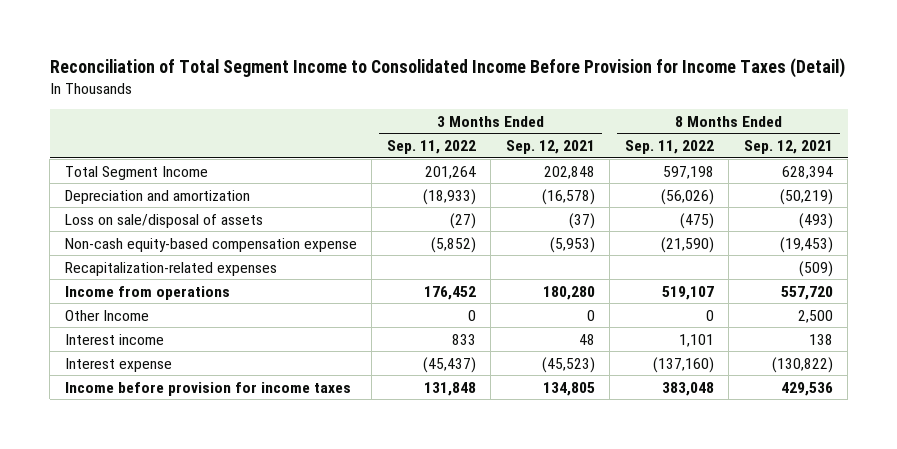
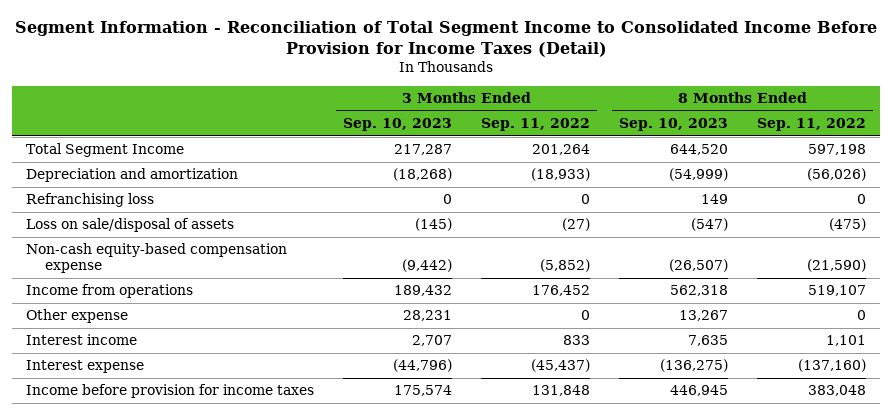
- Reconciliation of Total Segment Income to Consolidated Income Before Provision for Income Taxes (Detail)
+ Segment Information - Reconciliation of Total Segment Income to Consolidated Income Before Provision for Income Taxes (Detail)
- | 3 Months Ended Sep. 11, 2022 | 3 Months Ended Sep. 12, 2021 | 8 Months Ended Sep. 11, 2022 | 8 Months Ended Sep. 12, 2021
+ | 3 Months Ended Sep. 10, 2023 | 3 Months Ended Sep. 11, 2022 | 8 Months Ended Sep. 10, 2023 | 8 Months Ended Sep. 11, 2022
+ Refranchising loss | 0 | 0 | 149 | 0
- Recapitalization-related expenses | | | | (509)
- Other Income | 0 | 0 | 0 | 2,500
+ Other expense | 28,231 | 0 | 13,267 | 0

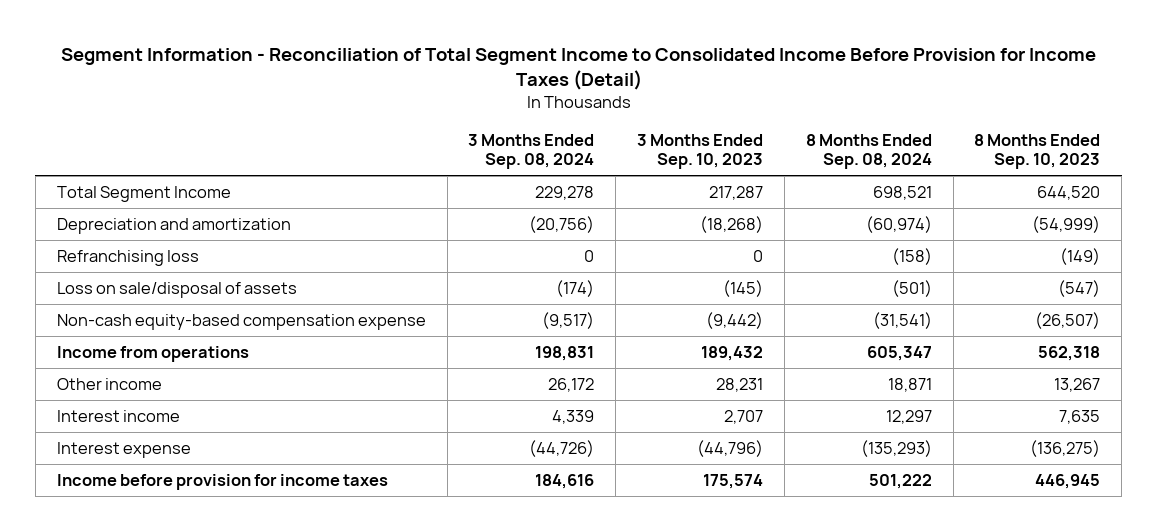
- | 3 Months Ended Sep. 10, 2023 | 3 Months Ended Sep. 11, 2022 | 8 Months Ended Sep. 10, 2023 | 8 Months Ended Sep. 11, 2022
+ | 3 Months Ended Sep. 08, 2024 | 3 Months Ended Sep. 10, 2023 | 8 Months Ended Sep. 08, 2024 | 8 Months Ended Sep. 10, 2023
- Refranchising loss | 0 | 0 | 149 | 0
+ Refranchising loss | 0 | 0 | (158) | (149)
- Other expense | 28,231 | 0 | 13,267 | 0
+ Other income | 26,172 | 28,231 | 18,871 | 13,267

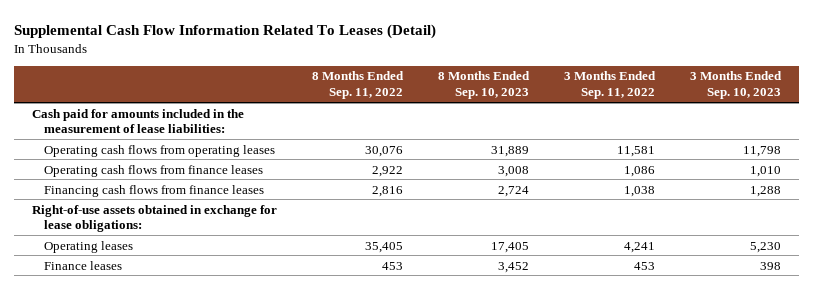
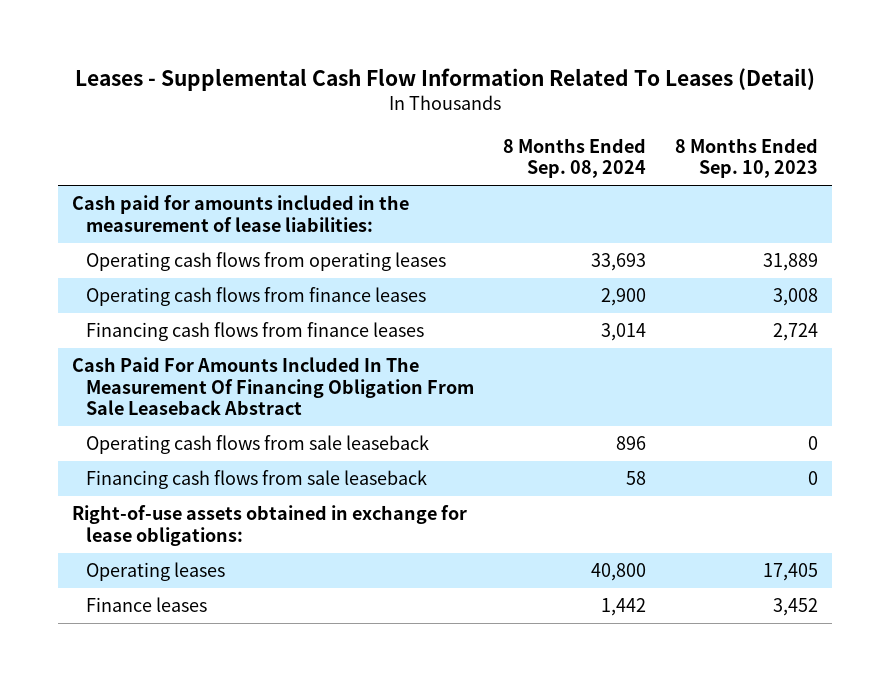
- Supplemental Cash Flow Information Related To Leases (Detail)
+ Leases - Supplemental Cash Flow Information Related To Leases (Detail)
- | 8 Months Ended Sep. 11, 2022 | 8 Months Ended Sep. 10, 2023 | 3 Months Ended Sep. 11, 2022 | 3 Months Ended Sep. 10, 2023
+ | 8 Months Ended Sep. 08, 2024 | 8 Months Ended Sep. 10, 2023
+ Cash Paid For Amounts Included In The Measurement Of Financing Obligation From Sale Leaseback Abstract
+ Operating cash flows from sale leaseback | 896 | 0
+ Financing cash flows from sale leaseback | 58 | 0

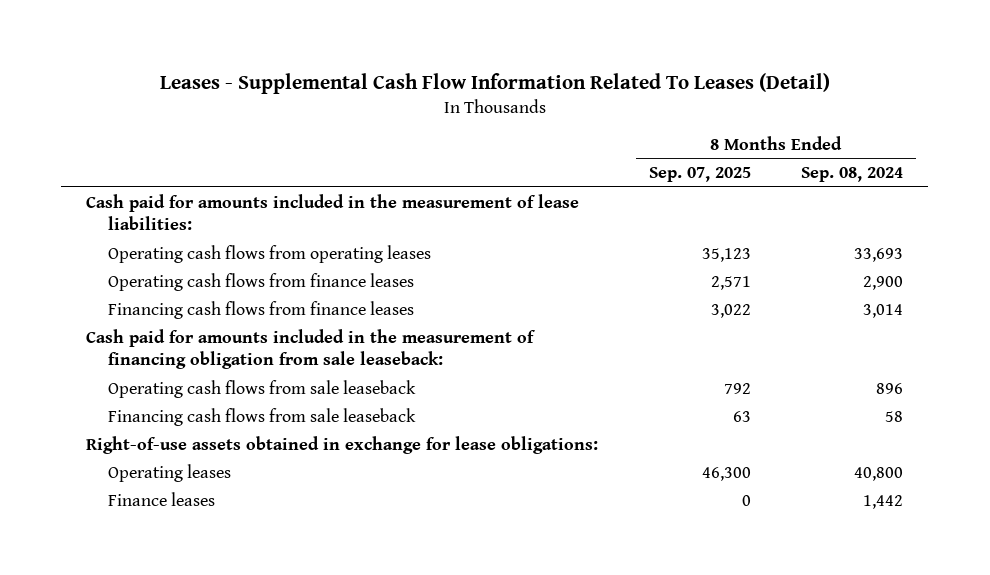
- | 8 Months Ended Sep. 08, 2024 | 8 Months Ended Sep. 10, 2023
+ | 8 Months Ended Sep. 07, 2025 | 8 Months Ended Sep. 08, 2024
- Cash Paid For Amounts Included In The Measurement Of Financing Obligation From Sale Leaseback Abstract
+ Cash paid for amounts included in the measurement of financing obligation from sale leaseback:

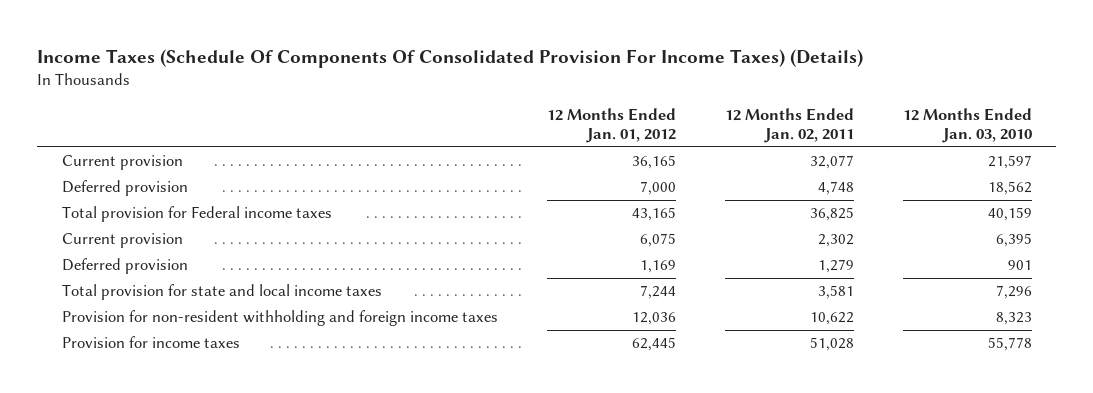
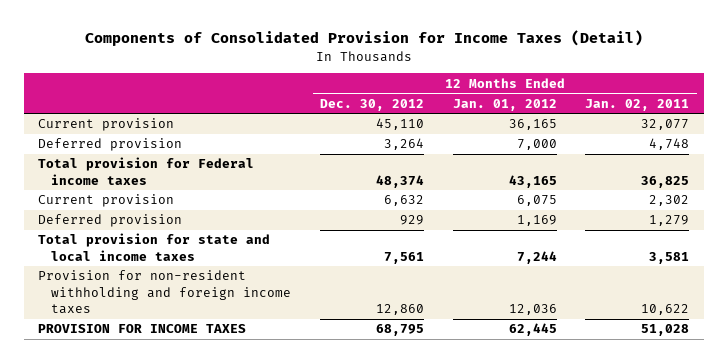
- Income Taxes (Schedule Of Components Of Consolidated Provision For Income Taxes) (Details)
+ Components of Consolidated Provision for Income Taxes (Detail)
- | 12 Months Ended Jan. 01, 2012 | 12 Months Ended Jan. 02, 2011 | 12 Months Ended Jan. 03, 2010
+ | 12 Months Ended Dec. 30, 2012 | 12 Months Ended Jan. 01, 2012 | 12 Months Ended Jan. 02, 2011
- Provision for income taxes | 62,445 | 51,028 | 55,778
+ PROVISION FOR INCOME TAXES | 68,795 | 62,445 | 51,028

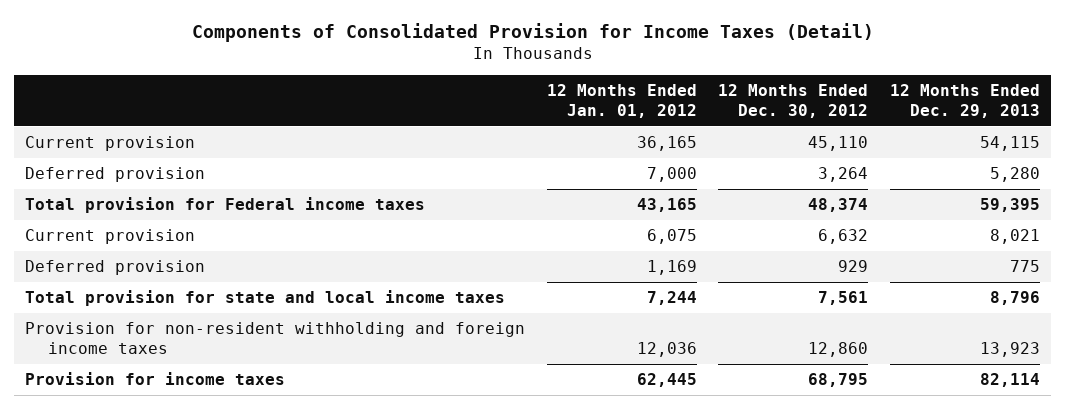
- | 12 Months Ended Dec. 30, 2012 | 12 Months Ended Jan. 01, 2012 | 12 Months Ended Jan. 02, 2011
+ | 12 Months Ended Jan. 01, 2012 | 12 Months Ended Dec. 30, 2012 | 12 Months Ended Dec. 29, 2013
- PROVISION FOR INCOME TAXES | 68,795 | 62,445 | 51,028
+ Provision for income taxes | 62,445 | 68,795 | 82,114

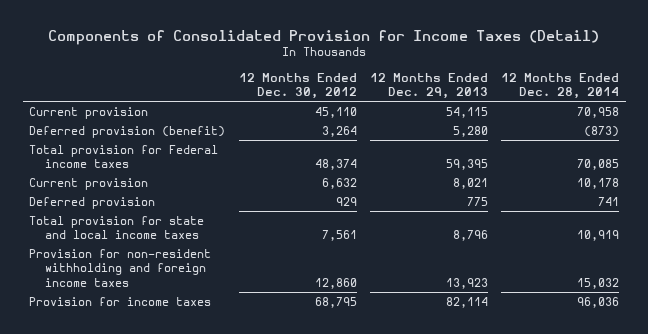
- | 12 Months Ended Jan. 01, 2012 | 12 Months Ended Dec. 30, 2012 | 12 Months Ended Dec. 29, 2013
+ | 12 Months Ended Dec. 30, 2012 | 12 Months Ended Dec. 29, 2013 | 12 Months Ended Dec. 28, 2014
- Deferred provision | 7,000 | 3,264 | 5,280
+ Deferred provision (benefit) | 3,264 | 5,280 | (873)

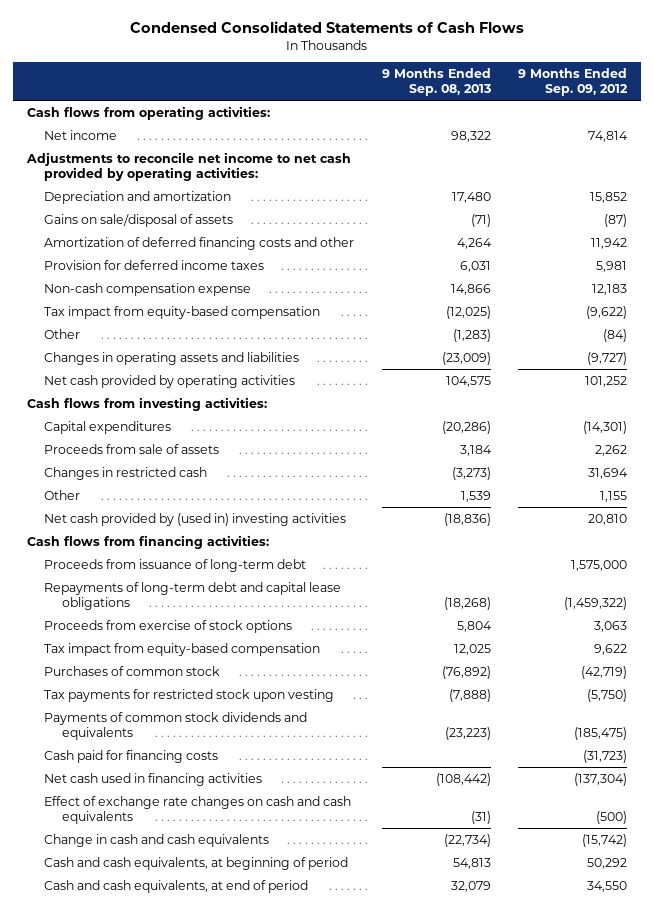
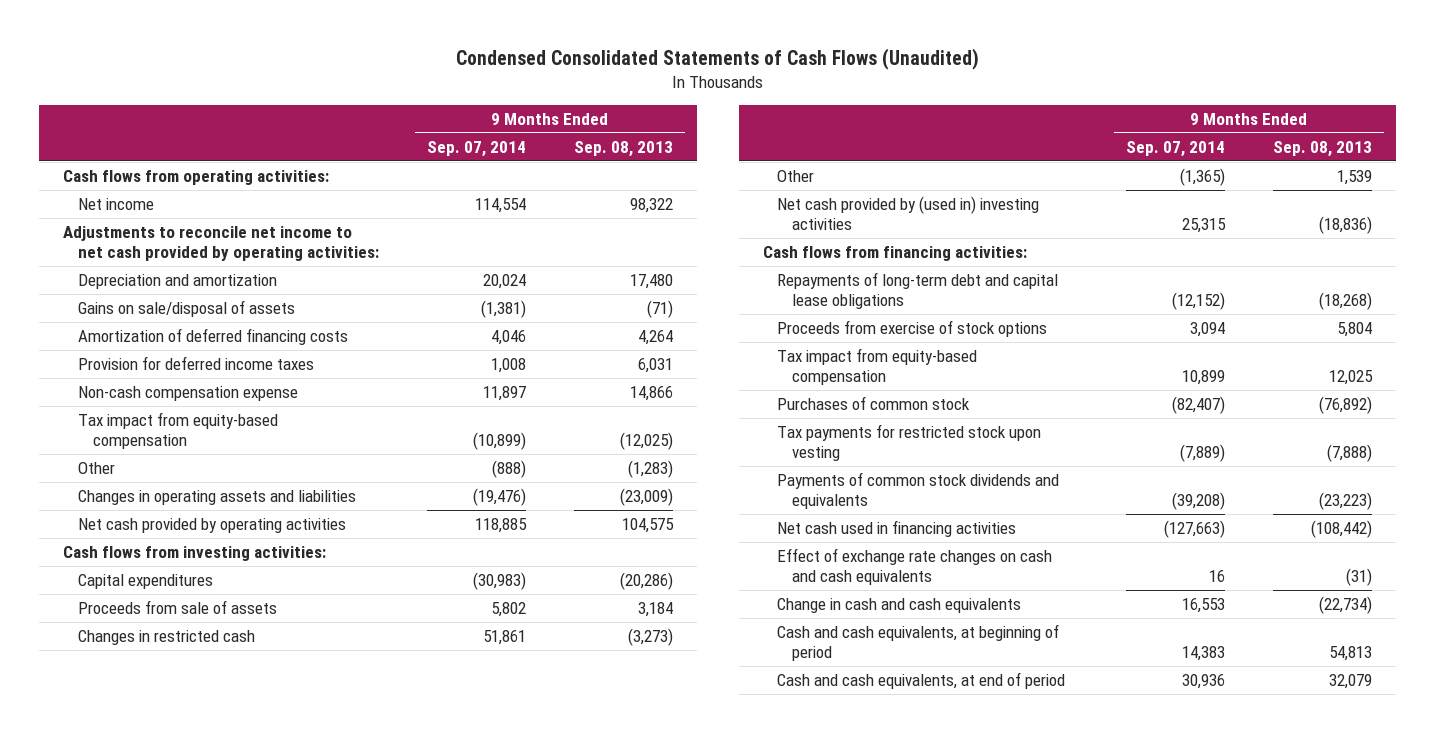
- Condensed Consolidated Statements of Cash Flows
+ Condensed Consolidated Statements of Cash Flows (Unaudited)
- | 9 Months Ended Sep. 08, 2013 | 9 Months Ended Sep. 09, 2012
+ | 9 Months Ended Sep. 07, 2014 | 9 Months Ended Sep. 08, 2013
- Amortization of deferred financing costs and other | 4,264 | 11,942
+ Amortization of deferred financing costs | 4,046 | 4,264
- Proceeds from issuance of long-term debt | | 1,575,000
- Cash paid for financing costs | | (31,723)

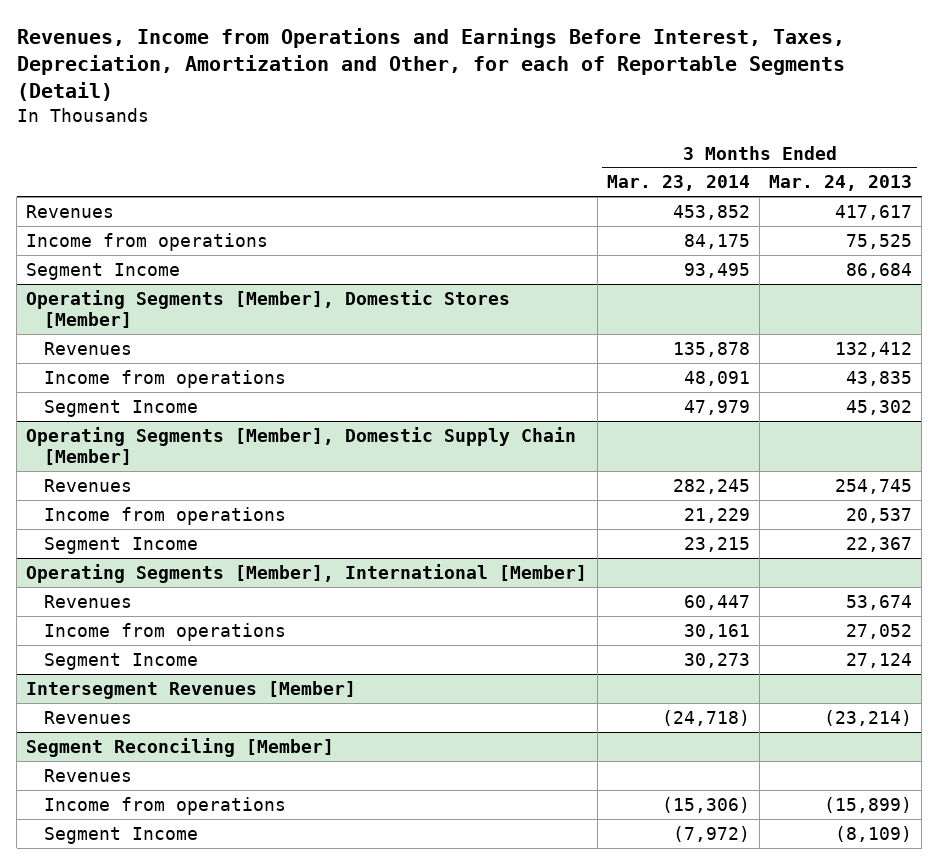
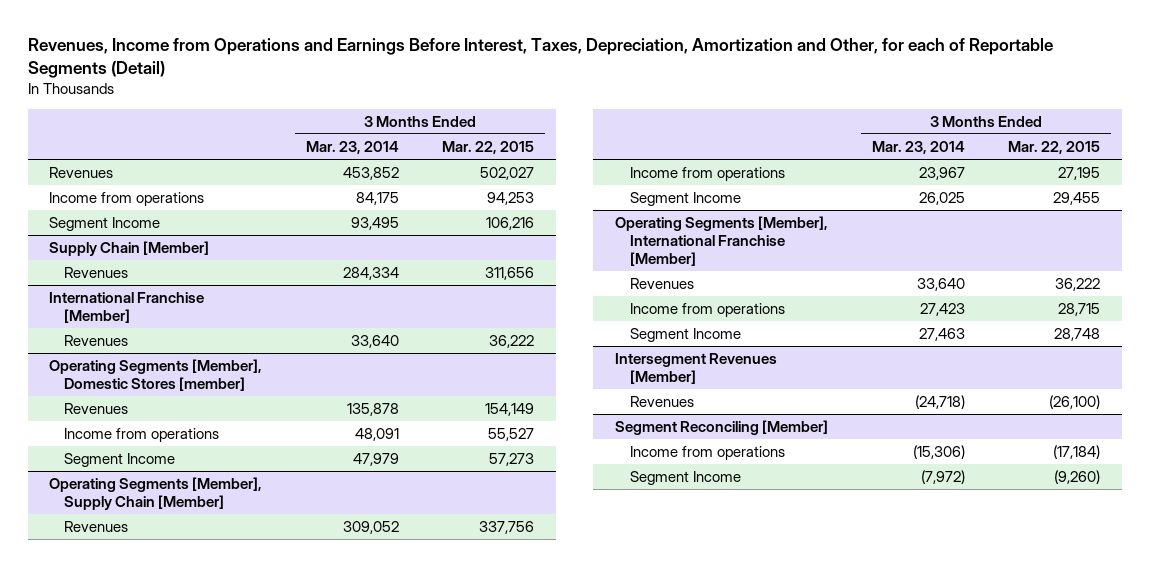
- | 3 Months Ended Mar. 23, 2014 | 3 Months Ended Mar. 24, 2013
+ | 3 Months Ended Mar. 23, 2014 | 3 Months Ended Mar. 22, 2015
- Operating Segments [Member], Domestic Stores [Member]
+ Supply Chain [Member]
+ Revenues | 284,334 | 311,656
+ International Franchise [Member]
+ Revenues | 33,640 | 36,222
+ Operating Segments [Member], Domestic Stores [member]
- Operating Segments [Member], Domestic Supply Chain [Member]
- Revenues | 282,245 | 254,745
- Income from operations | 21,229 | 20,537
- Segment Income | 23,215 | 22,367
- Operating Segments [Member], International [Member]
- Revenues | 60,447 | 53,674
- Income from operations | 30,161 | 27,052
- Segment Income | 30,273 | 27,124
+ Operating Segments [Member], Supply Chain [Member]
+ Revenues | 309,052 | 337,756
+ Income from operations | 23,967 | 27,195
+ Segment Income | 26,025 | 29,455
+ Operating Segments [Member], International Franchise [Member]
+ Revenues | 33,640 | 36,222
+ Income from operations | 27,423 | 28,715
+ Segment Income | 27,463 | 28,748
@ Segment Reconciling [Member]
- Revenues

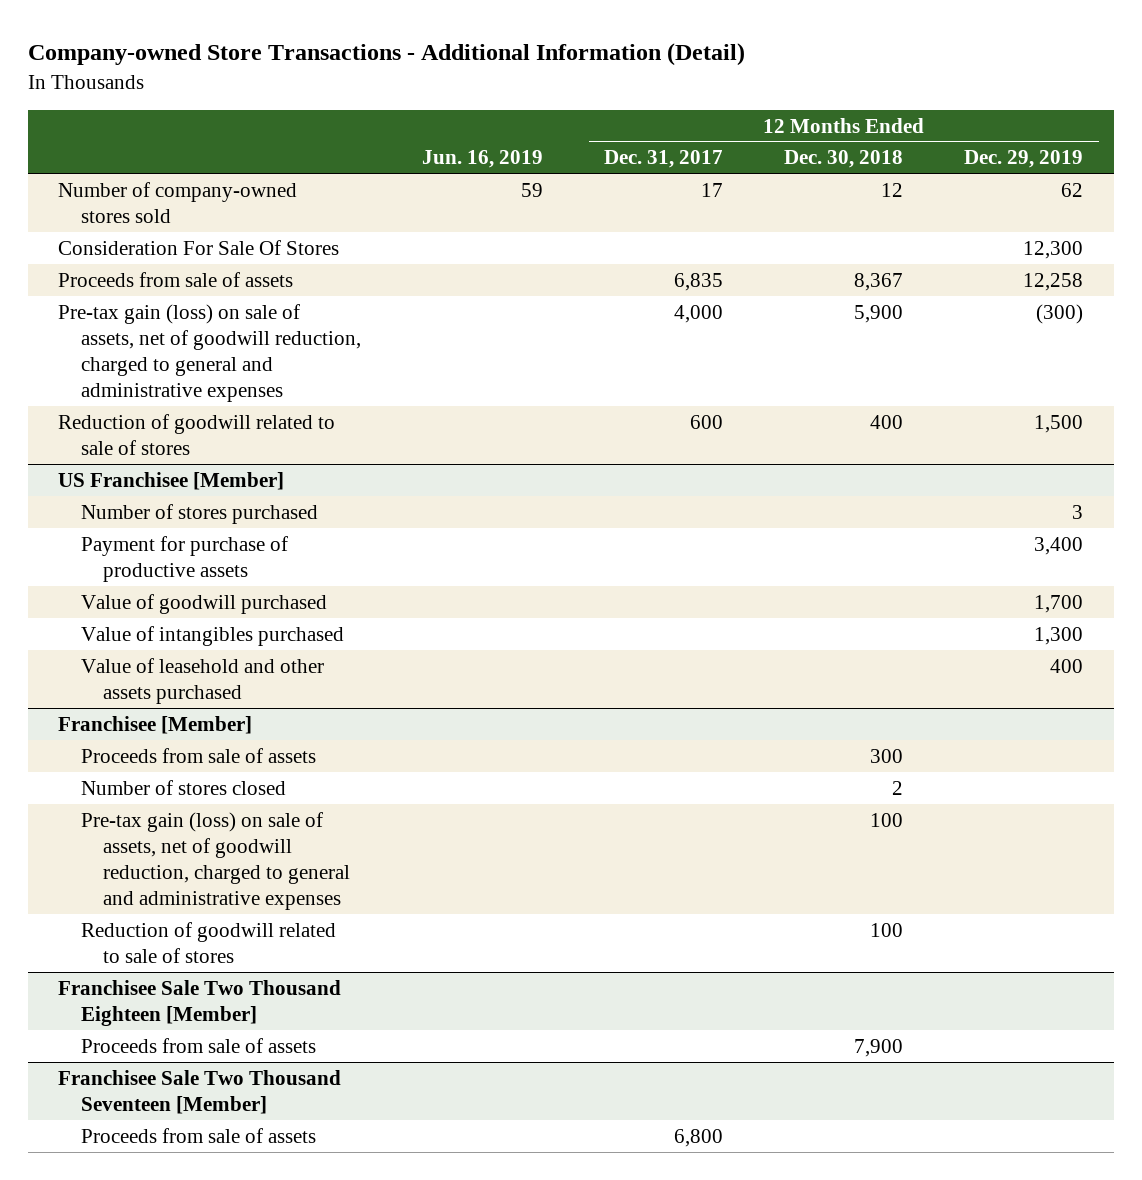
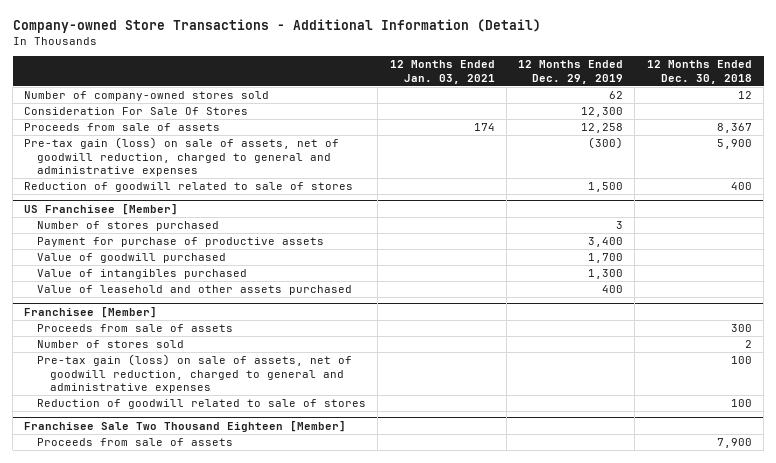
- | Jun. 16, 2019 | 12 Months Ended Dec. 31, 2017 | 12 Months Ended Dec. 30, 2018 | 12 Months Ended Dec. 29, 2019
+ | 12 Months Ended Jan. 03, 2021 | 12 Months Ended Dec. 29, 2019 | 12 Months Ended Dec. 30, 2018
@ Franchisee [Member]
- Number of stores closed | | | 2 |
+ Number of stores sold | | | 2
- Franchisee Sale Two Thousand Seventeen [Member]
- Proceeds from sale of assets | | 6,800 | |

